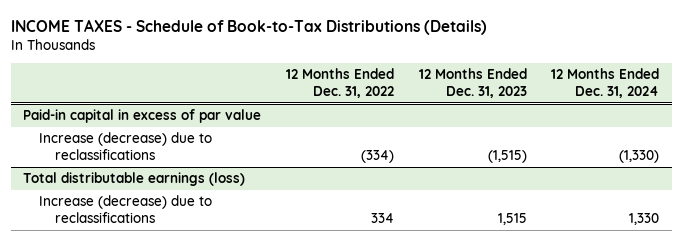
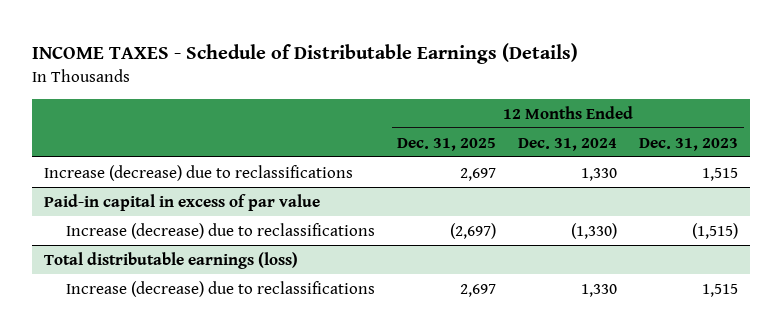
- INCOME TAXES - Schedule of Book-to-Tax Distributions (Details)
+ INCOME TAXES - Schedule of Distributable Earnings (Details)
- | 12 Months Ended Dec. 31, 2022 | 12 Months Ended Dec. 31, 2023 | 12 Months Ended Dec. 31, 2024
+ | 12 Months Ended Dec. 31, 2025 | 12 Months Ended Dec. 31, 2024 | 12 Months Ended Dec. 31, 2023
+ Increase (decrease) due to reclassifications | 2,697 | 1,330 | 1,515

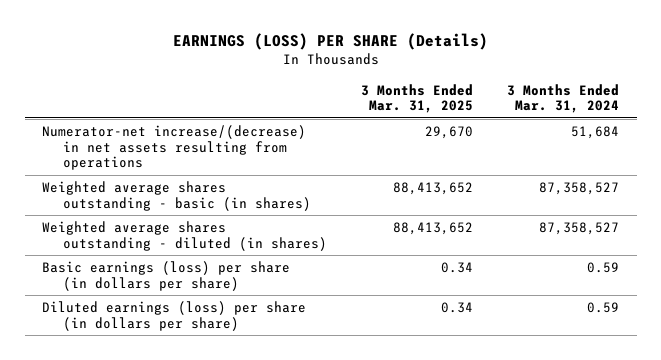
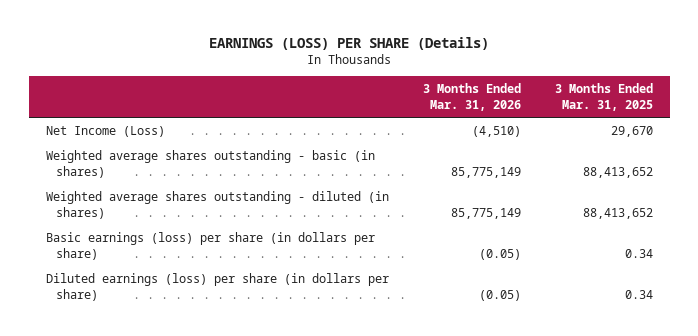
- | 3 Months Ended Mar. 31, 2025 | 3 Months Ended Mar. 31, 2024
+ | 3 Months Ended Mar. 31, 2026 | 3 Months Ended Mar. 31, 2025
- Numerator-net increase/(decrease) in net assets resulting from operations | 29,670 | 51,684
+ Net Income (Loss) | (4,510) | 29,670

